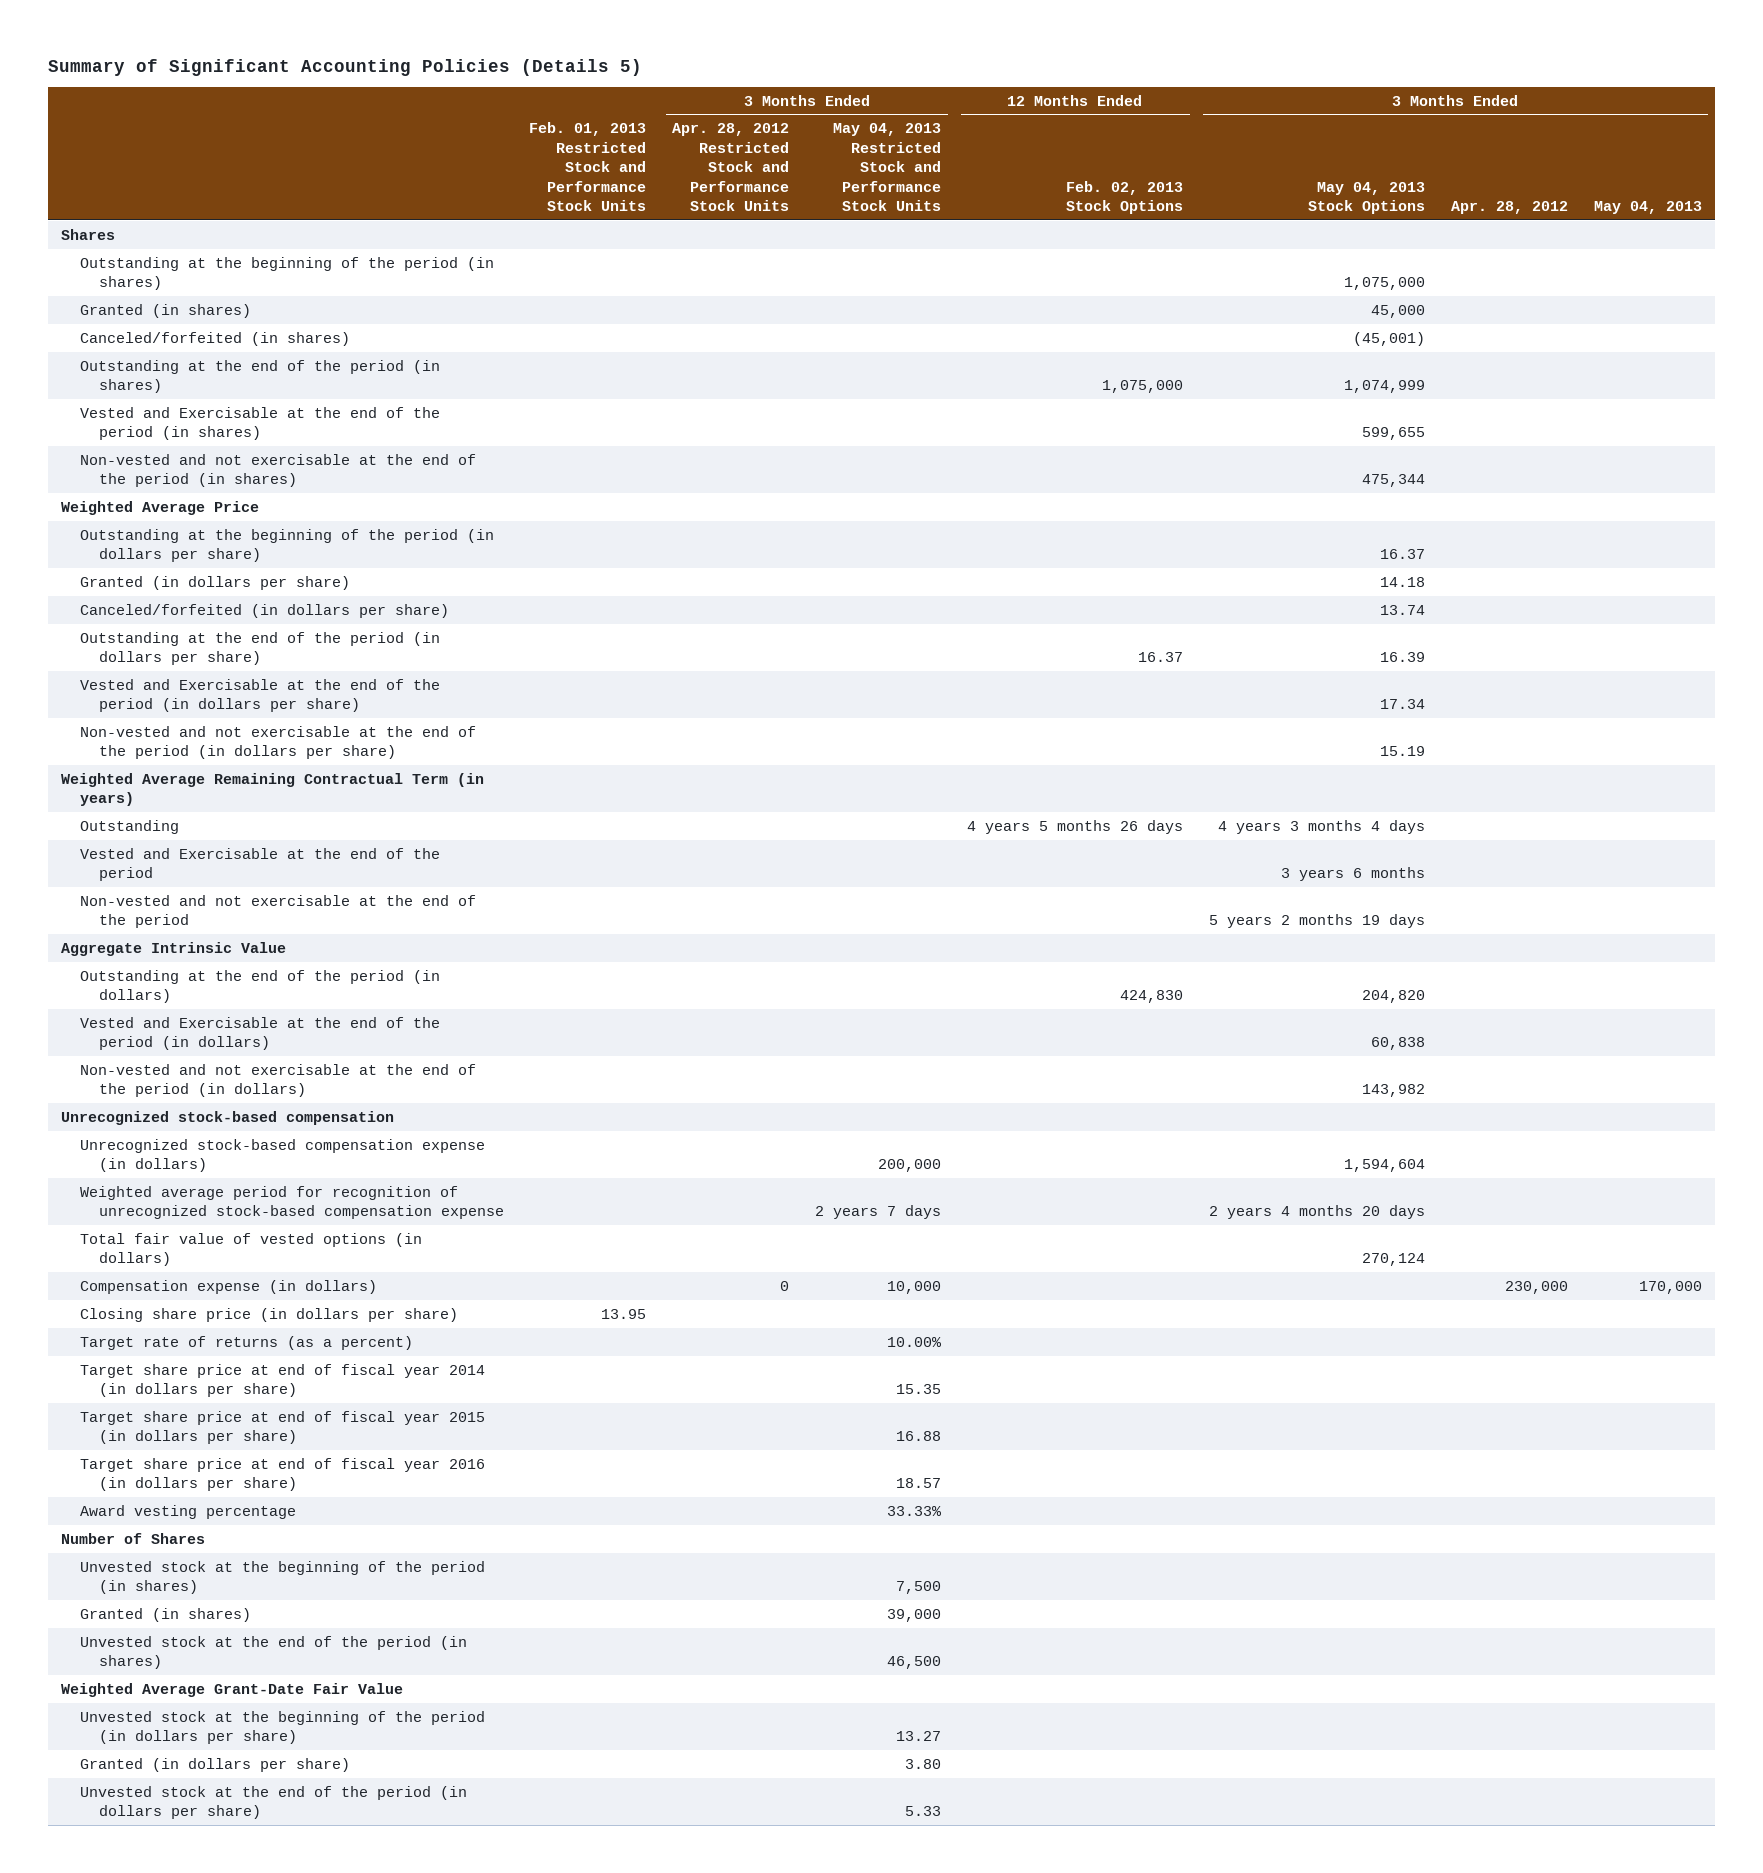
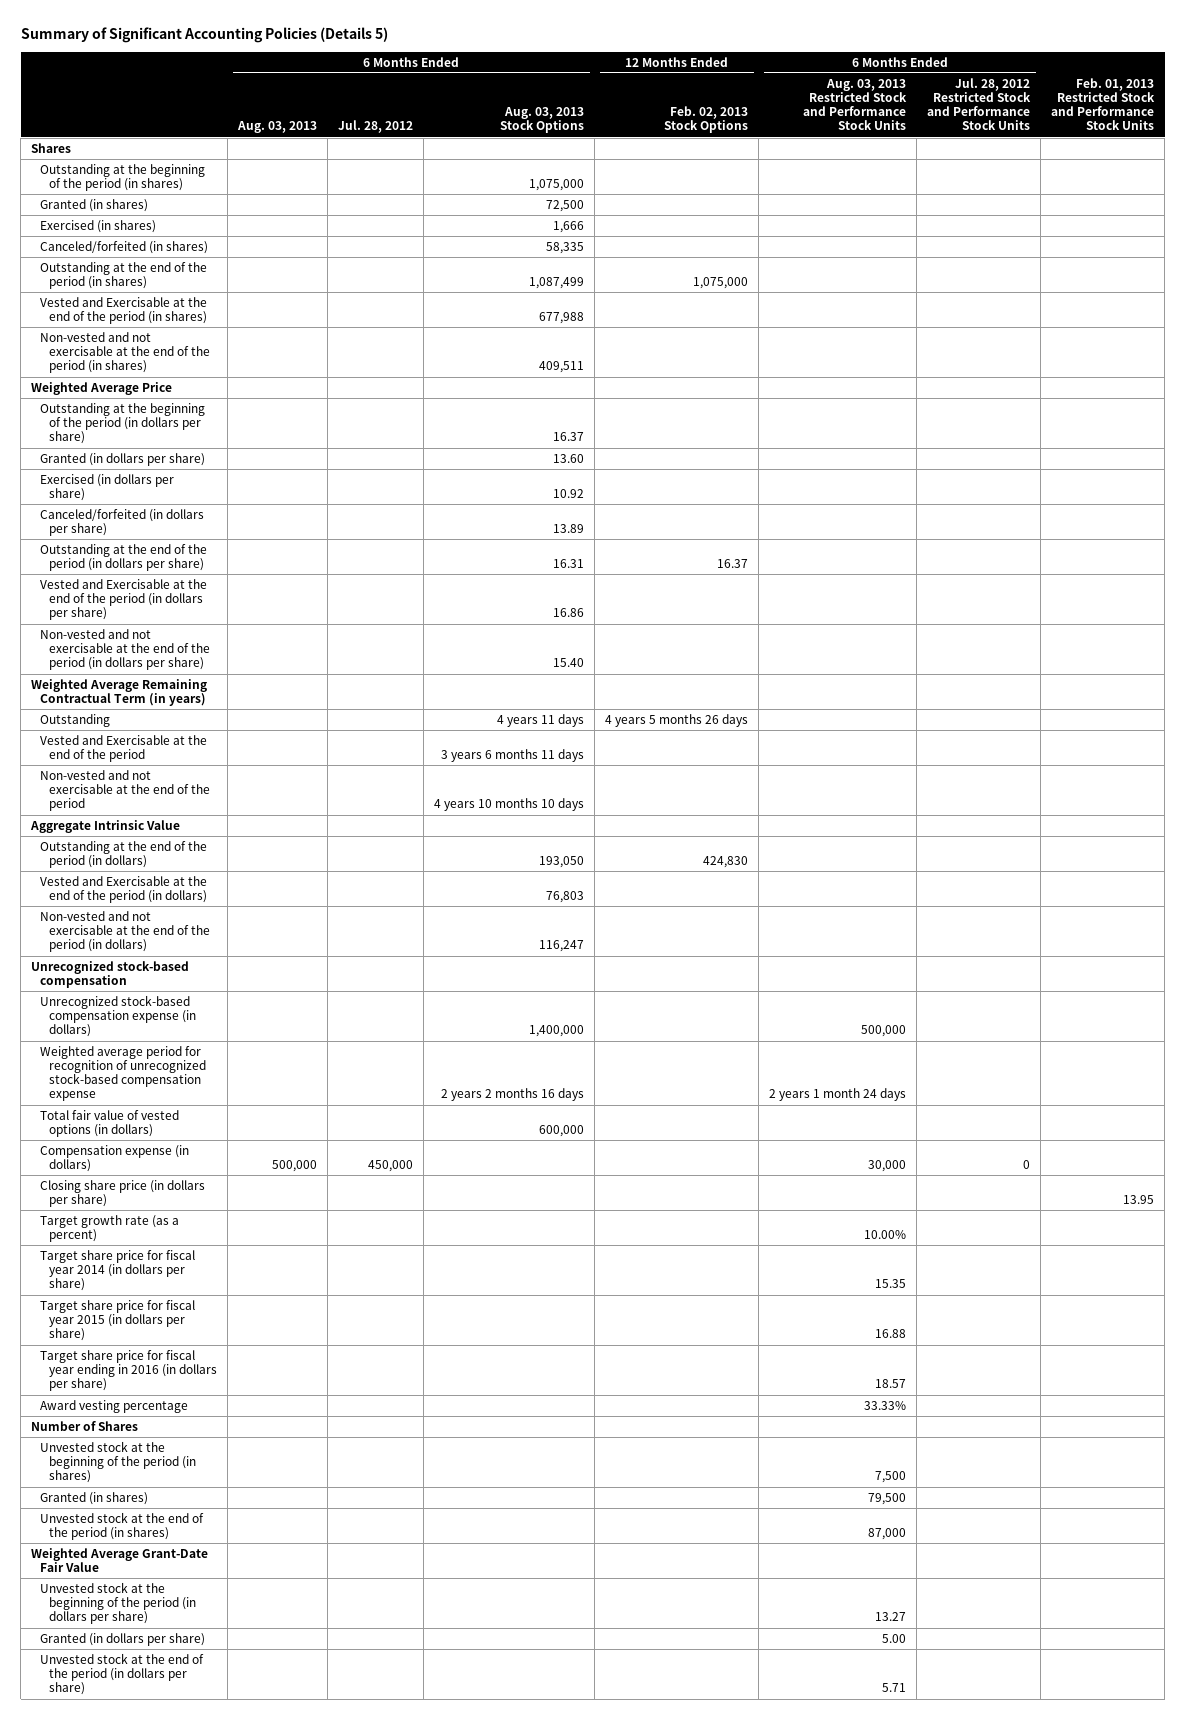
- | Feb. 01, 2013 Restricted Stock and Performance Stock Units | 3 Months Ended Apr. 28, 2012 Restricted Stock and Performance Stock Units | 3 Months Ended May 04, 2013 Restricted Stock and Performance Stock Units | 12 Months Ended Feb. 02, 2013 Stock Options | 3 Months Ended May 04, 2013 Stock Options | 3 Months Ended Apr. 28, 2012 | 3 Months Ended May 04, 2013
+ | 6 Months Ended Aug. 03, 2013 | 6 Months Ended Jul. 28, 2012 | 6 Months Ended Aug. 03, 2013 Stock Options | 12 Months Ended Feb. 02, 2013 Stock Options | 6 Months Ended Aug. 03, 2013 Restricted Stock and Performance Stock Units | 6 Months Ended Jul. 28, 2012 Restricted Stock and Performance Stock Units | Feb. 01, 2013 Restricted Stock and Performance Stock Units
+ Exercised (in shares) | | | 1,666 | | | |
+ Exercised (in dollars per share) | | | 10.92 | | | |
- Target rate of returns (as a percent) | | | 10.00% | | | |
- Target share price at end of fiscal year 2014 (in dollars per share) | | | 15.35 | | | |
- Target share price at end of fiscal year 2015 (in dollars per share) | | | 16.88 | | | |
- Target share price at end of fiscal year 2016 (in dollars per share) | | | 18.57 | | | |
+ Target growth rate (as a percent) | | | | | 10.00% | |
+ Target share price for fiscal year 2014 (in dollars per share) | | | | | 15.35 | |
+ Target share price for fiscal year 2015 (in dollars per share) | | | | | 16.88 | |
+ Target share price for fiscal year ending in 2016 (in dollars per share) | | | | | 18.57 | |

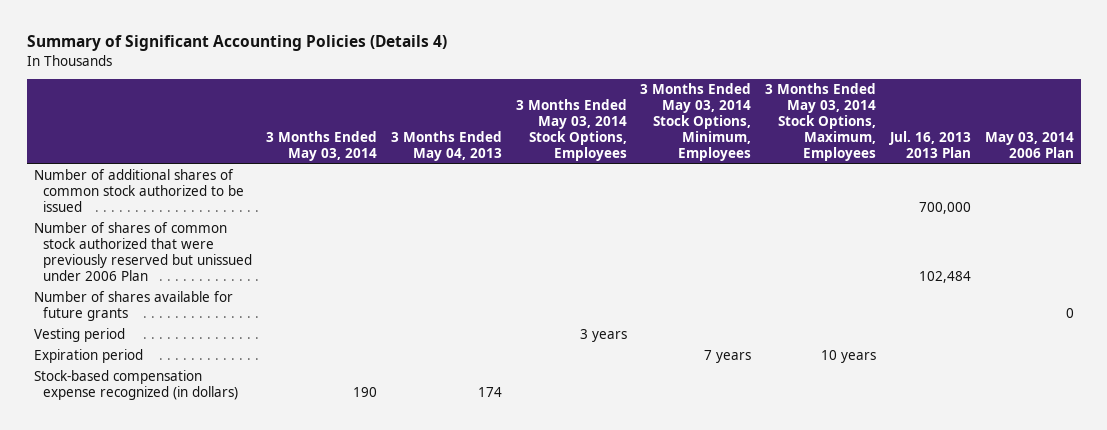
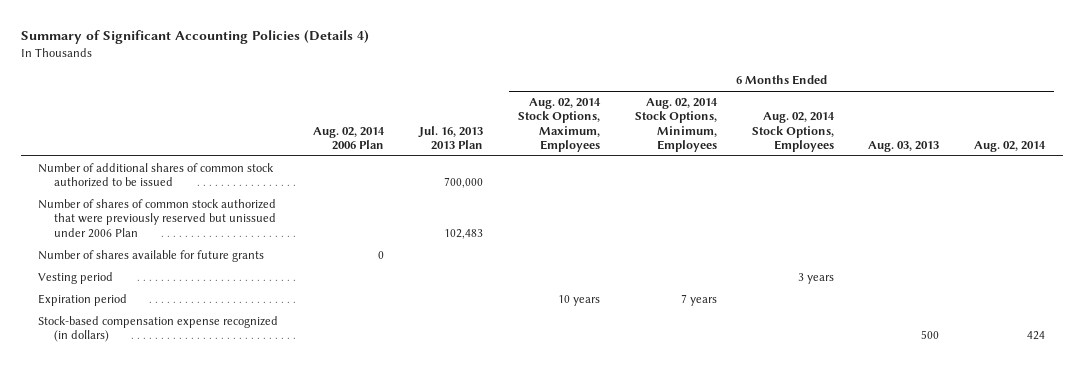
- | 3 Months Ended May 03, 2014 | 3 Months Ended May 04, 2013 | 3 Months Ended May 03, 2014 Stock Options, Employees | 3 Months Ended May 03, 2014 Stock Options, Minimum, Employees | 3 Months Ended May 03, 2014 Stock Options, Maximum, Employees | Jul. 16, 2013 2013 Plan | May 03, 2014 2006 Plan
+ | Aug. 02, 2014 2006 Plan | Jul. 16, 2013 2013 Plan | 6 Months Ended Aug. 02, 2014 Stock Options, Maximum, Employees | 6 Months Ended Aug. 02, 2014 Stock Options, Minimum, Employees | 6 Months Ended Aug. 02, 2014 Stock Options, Employees | 6 Months Ended Aug. 03, 2013 | 6 Months Ended Aug. 02, 2014
- Number of shares of common stock authorized that were previously reserved but unissued under 2006 Plan | | | | | | 102,484 |
+ Number of shares of common stock authorized that were previously reserved but unissued under 2006 Plan | | 102,483 | | | | |

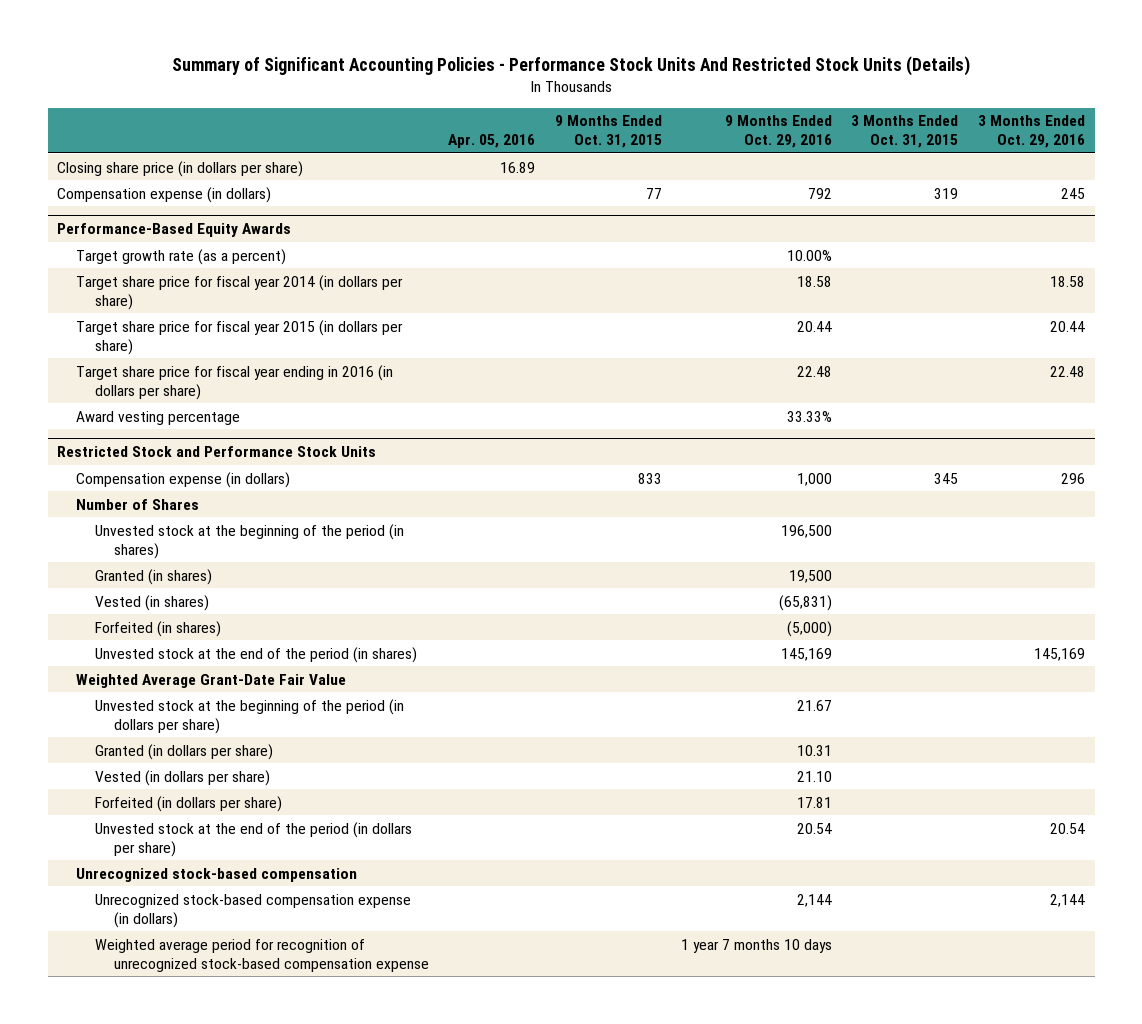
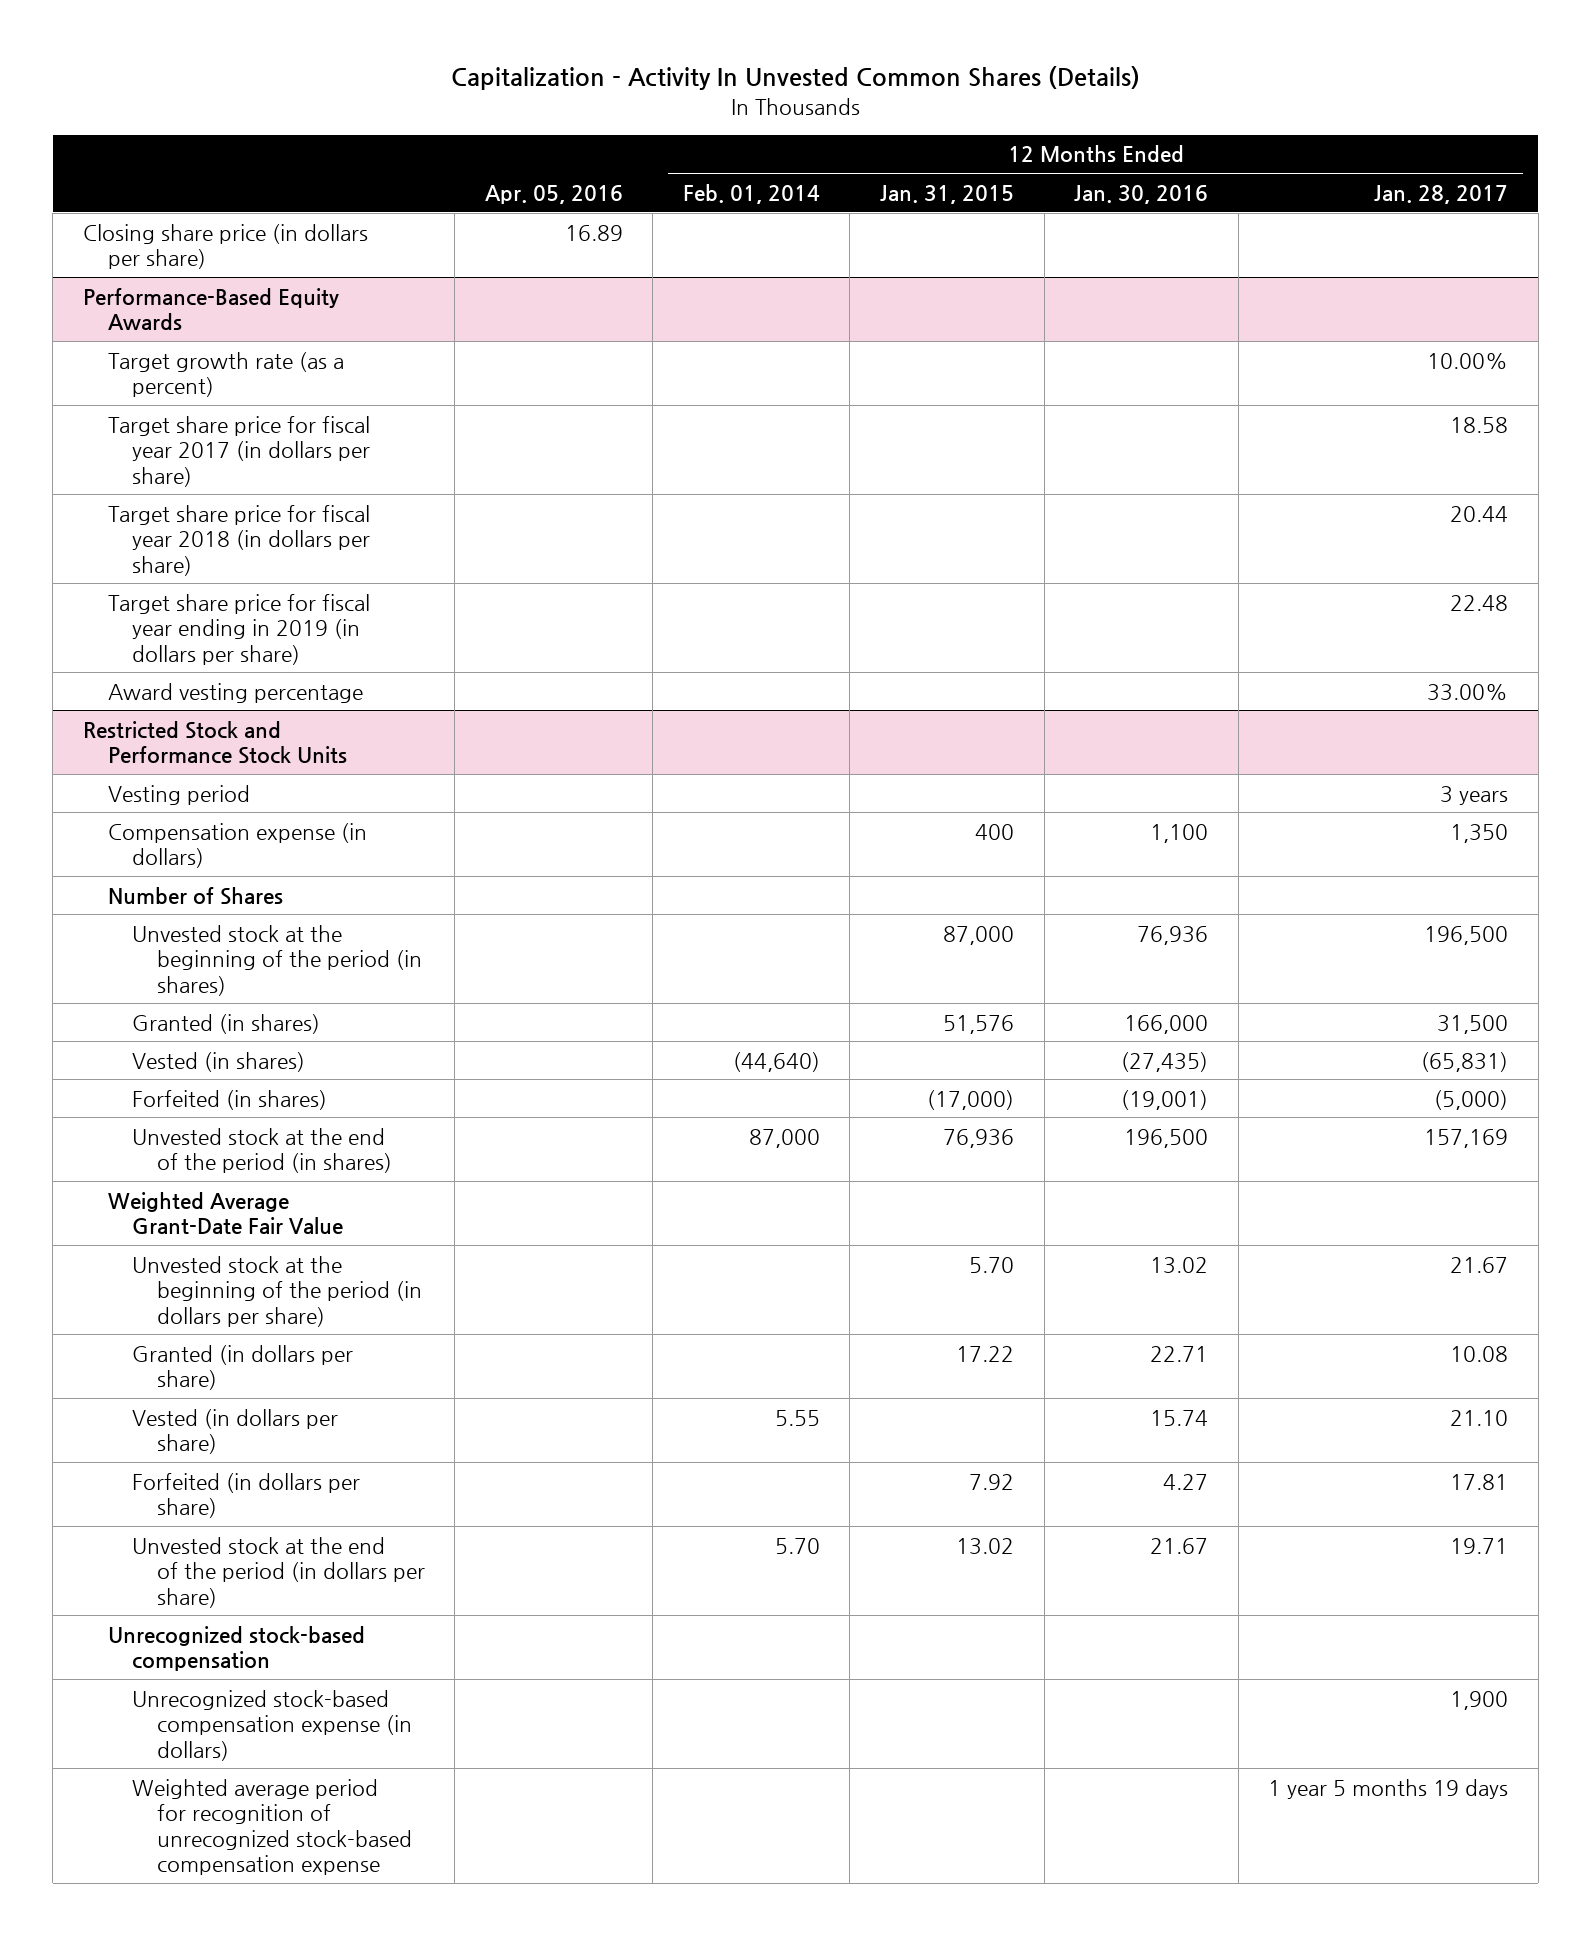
- Summary of Significant Accounting Policies - Performance Stock Units And Restricted Stock Units (Details)
+ Capitalization - Activity In Unvested Common Shares (Details)
- | Apr. 05, 2016 | 9 Months Ended Oct. 31, 2015 | 9 Months Ended Oct. 29, 2016 | 3 Months Ended Oct. 31, 2015 | 3 Months Ended Oct. 29, 2016
+ | Apr. 05, 2016 | 12 Months Ended Feb. 01, 2014 | 12 Months Ended Jan. 31, 2015 | 12 Months Ended Jan. 30, 2016 | 12 Months Ended Jan. 28, 2017
- Compensation expense (in dollars) | | 77 | 792 | 319 | 245
@ Performance-Based Equity Awards
- Target share price for fiscal year 2014 (in dollars per share) | | | 18.58 | | 18.58
- Target share price for fiscal year 2015 (in dollars per share) | | | 20.44 | | 20.44
- Target share price for fiscal year ending in 2016 (in dollars per share) | | | 22.48 | | 22.48
+ Target share price for fiscal year 2017 (in dollars per share) | | | | | 18.58
+ Target share price for fiscal year 2018 (in dollars per share) | | | | | 20.44
+ Target share price for fiscal year ending in 2019 (in dollars per share) | | | | | 22.48
@ Restricted Stock and Performance Stock Units
+ Vesting period | | | | | 3 years

